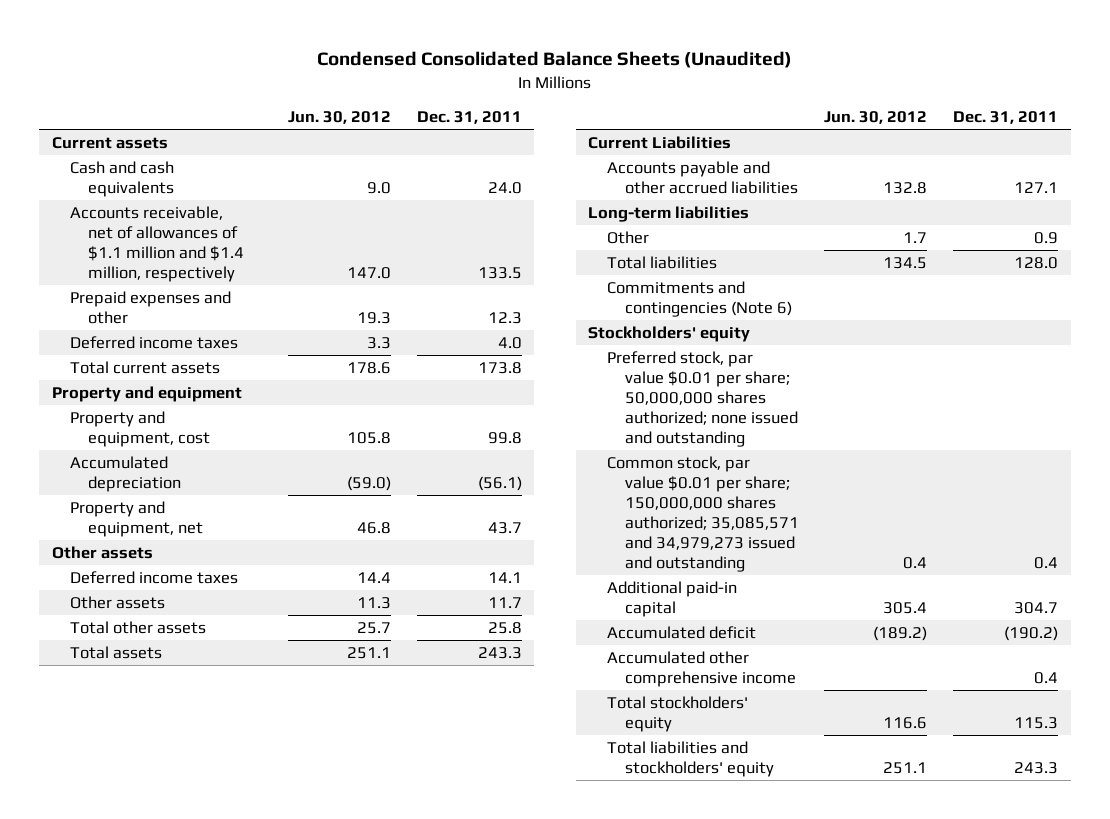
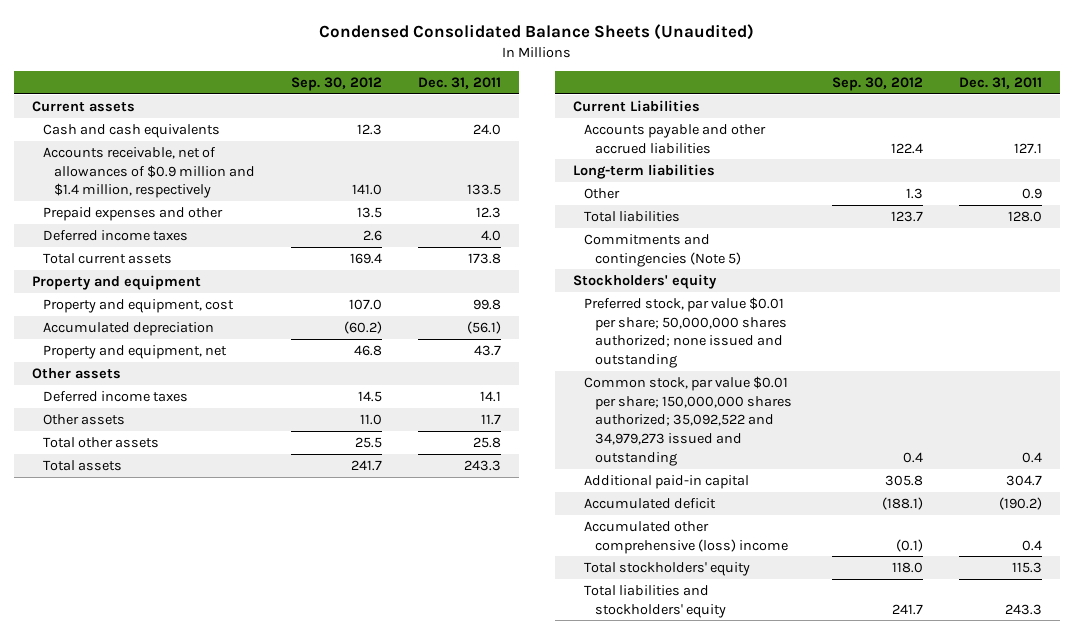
- | Jun. 30, 2012 | Dec. 31, 2011
+ | Sep. 30, 2012 | Dec. 31, 2011
- Accounts receivable, net of allowances of $1.1 million and $1.4 million, respectively | 147.0 | 133.5
+ Accounts receivable, net of allowances of $0.9 million and $1.4 million, respectively | 141.0 | 133.5
- Commitments and contingencies (Note 6)
+ Commitments and contingencies (Note 5)
- Common stock, par value $0.01 per share; 150,000,000 shares authorized; 35,085,571 and 34,979,273 issued and outstanding | 0.4 | 0.4
+ Common stock, par value $0.01 per share; 150,000,000 shares authorized; 35,092,522 and 34,979,273 issued and outstanding | 0.4 | 0.4
- Accumulated other comprehensive income | | 0.4
+ Accumulated other comprehensive (loss) income | (0.1) | 0.4

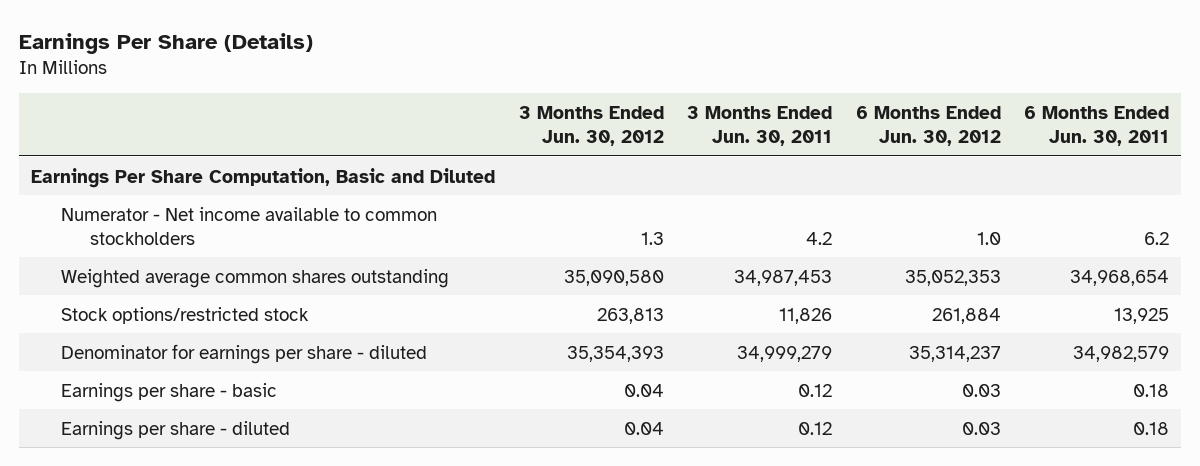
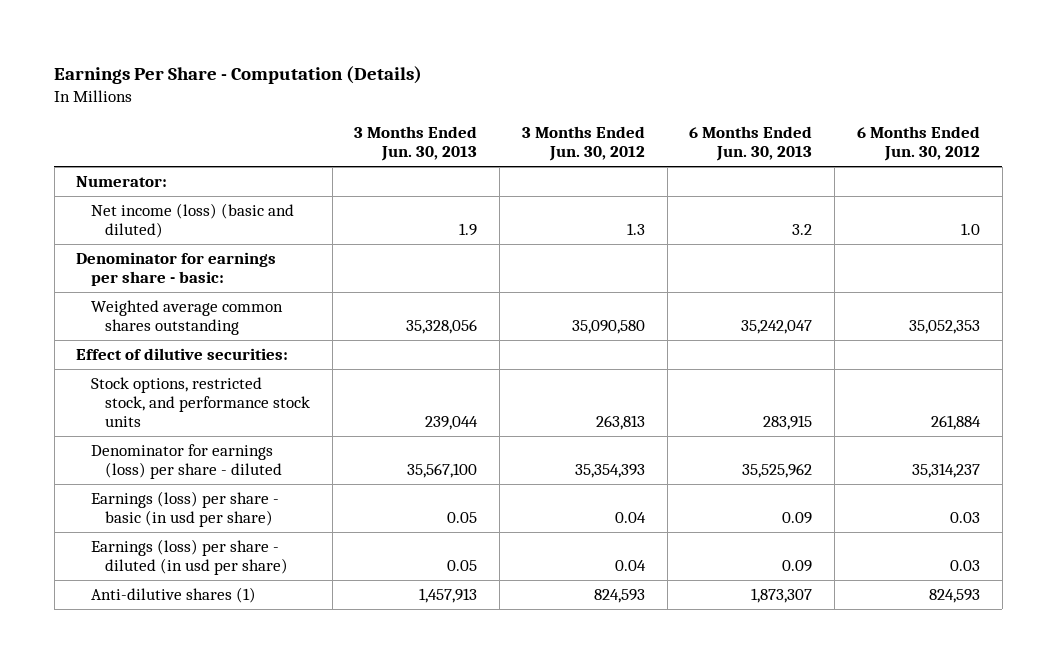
- Earnings Per Share (Details)
+ Earnings Per Share - Computation (Details)
- | 3 Months Ended Jun. 30, 2012 | 3 Months Ended Jun. 30, 2011 | 6 Months Ended Jun. 30, 2012 | 6 Months Ended Jun. 30, 2011
+ | 3 Months Ended Jun. 30, 2013 | 3 Months Ended Jun. 30, 2012 | 6 Months Ended Jun. 30, 2013 | 6 Months Ended Jun. 30, 2012
- Earnings Per Share Computation, Basic and Diluted
- Numerator - Net income available to common stockholders | 1.3 | 4.2 | 1.0 | 6.2
+ Numerator:
+ Net income (loss) (basic and diluted) | 1.9 | 1.3 | 3.2 | 1.0
+ Denominator for earnings per share - basic:
- Stock options/restricted stock | 263,813 | 11,826 | 261,884 | 13,925
- Denominator for earnings per share - diluted | 35,354,393 | 34,999,279 | 35,314,237 | 34,982,579
- Earnings per share - basic | 0.04 | 0.12 | 0.03 | 0.18
- Earnings per share - diluted | 0.04 | 0.12 | 0.03 | 0.18
+ Effect of dilutive securities:
+ Stock options, restricted stock, and performance stock units | 239,044 | 263,813 | 283,915 | 261,884
+ Denominator for earnings (loss) per share - diluted | 35,567,100 | 35,354,393 | 35,525,962 | 35,314,237
+ Earnings (loss) per share - basic (in usd per share) | 0.05 | 0.04 | 0.09 | 0.03
+ Earnings (loss) per share - diluted (in usd per share) | 0.05 | 0.04 | 0.09 | 0.03
+ Anti-dilutive shares (1) | 1,457,913 | 824,593 | 1,873,307 | 824,593

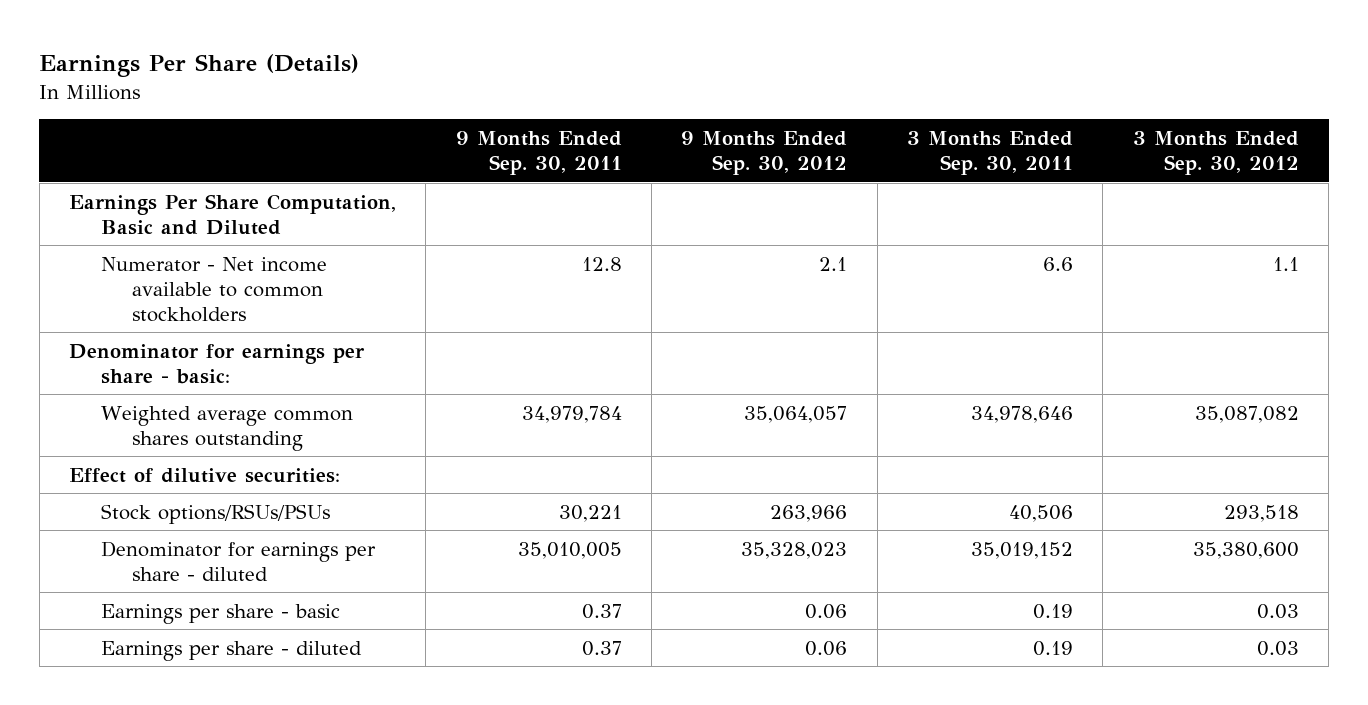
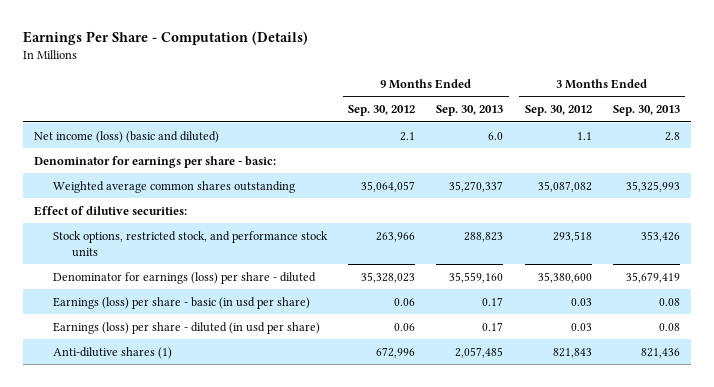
- Earnings Per Share (Details)
+ Earnings Per Share - Computation (Details)
- | 9 Months Ended Sep. 30, 2011 | 9 Months Ended Sep. 30, 2012 | 3 Months Ended Sep. 30, 2011 | 3 Months Ended Sep. 30, 2012
+ | 9 Months Ended Sep. 30, 2012 | 9 Months Ended Sep. 30, 2013 | 3 Months Ended Sep. 30, 2012 | 3 Months Ended Sep. 30, 2013
- Earnings Per Share Computation, Basic and Diluted
- Numerator - Net income available to common stockholders | 12.8 | 2.1 | 6.6 | 1.1
+ Net income (loss) (basic and diluted) | 2.1 | 6.0 | 1.1 | 2.8
- Stock options/RSUs/PSUs | 30,221 | 263,966 | 40,506 | 293,518
- Denominator for earnings per share - diluted | 35,010,005 | 35,328,023 | 35,019,152 | 35,380,600
- Earnings per share - basic | 0.37 | 0.06 | 0.19 | 0.03
- Earnings per share - diluted | 0.37 | 0.06 | 0.19 | 0.03
+ Stock options, restricted stock, and performance stock units | 263,966 | 288,823 | 293,518 | 353,426
+ Denominator for earnings (loss) per share - diluted | 35,328,023 | 35,559,160 | 35,380,600 | 35,679,419
+ Earnings (loss) per share - basic (in usd per share) | 0.06 | 0.17 | 0.03 | 0.08
+ Earnings (loss) per share - diluted (in usd per share) | 0.06 | 0.17 | 0.03 | 0.08
+ Anti-dilutive shares (1) | 672,996 | 2,057,485 | 821,843 | 821,436

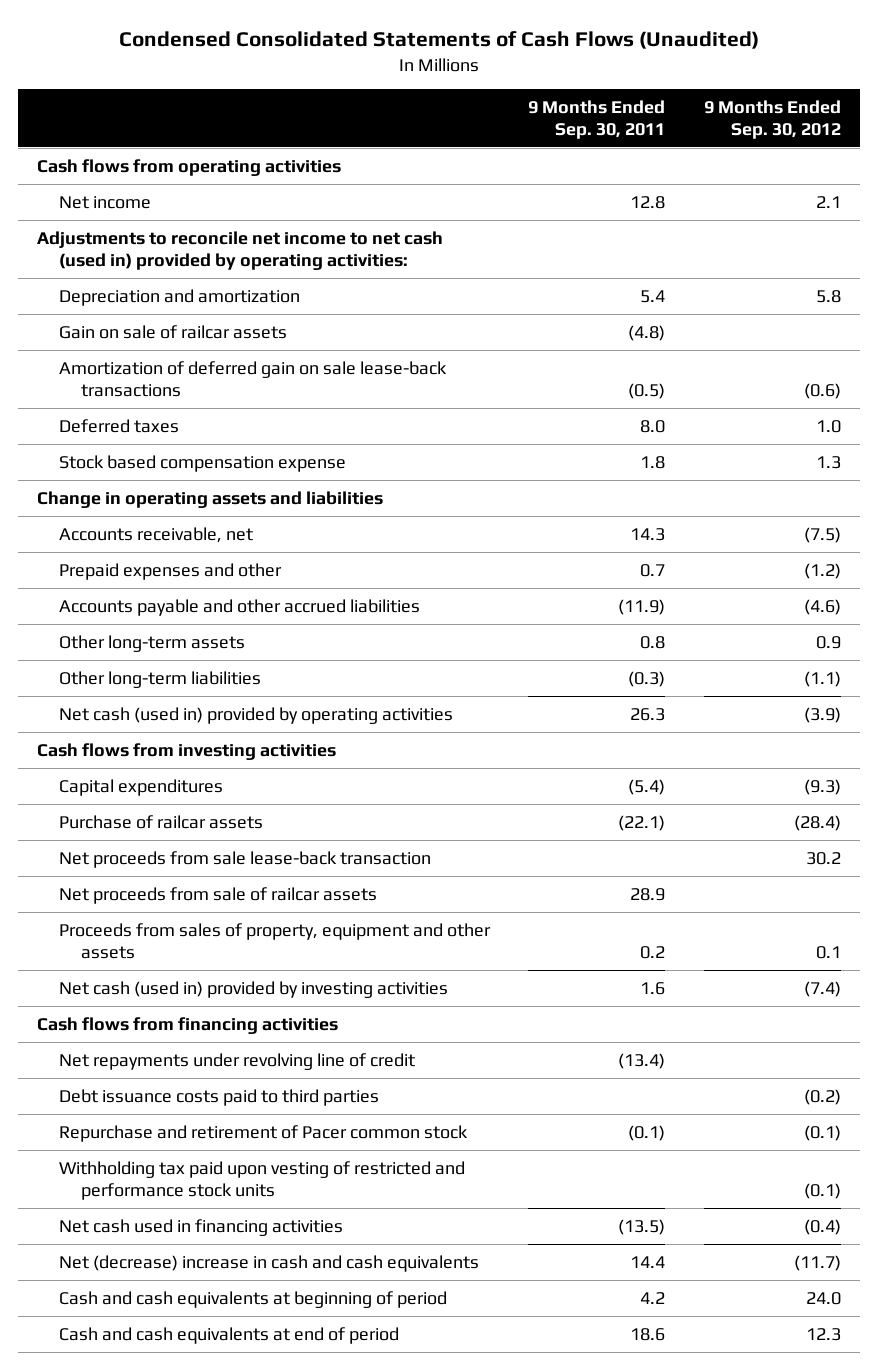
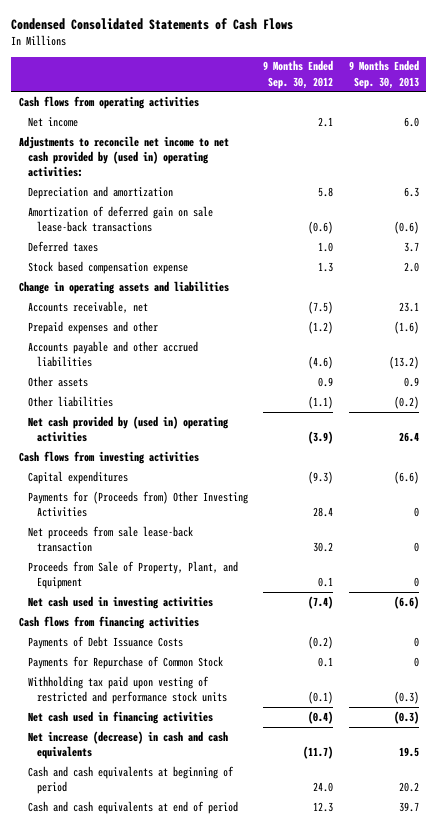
- Condensed Consolidated Statements of Cash Flows (Unaudited)
+ Condensed Consolidated Statements of Cash Flows
- | 9 Months Ended Sep. 30, 2011 | 9 Months Ended Sep. 30, 2012
+ | 9 Months Ended Sep. 30, 2012 | 9 Months Ended Sep. 30, 2013
- Adjustments to reconcile net income to net cash (used in) provided by operating activities:
+ Adjustments to reconcile net income to net cash provided by (used in) operating activities:
- Gain on sale of railcar assets | (4.8) |
- Other long-term assets | 0.8 | 0.9
- Other long-term liabilities | (0.3) | (1.1)
- Net cash (used in) provided by operating activities | 26.3 | (3.9)
+ Other assets | 0.9 | 0.9
+ Other liabilities | (1.1) | (0.2)
+ Net cash provided by (used in) operating activities | (3.9) | 26.4
- Purchase of railcar assets | (22.1) | (28.4)
+ Payments for (Proceeds from) Other Investing Activities | 28.4 | 0
- Net proceeds from sale of railcar assets | 28.9 |
- Proceeds from sales of property, equipment and other assets | 0.2 | 0.1
- Net cash (used in) provided by investing activities | 1.6 | (7.4)
+ Proceeds from Sale of Property, Plant, and Equipment | 0.1 | 0
+ Net cash used in investing activities | (7.4) | (6.6)
- Net repayments under revolving line of credit | (13.4) |
- Debt issuance costs paid to third parties | | (0.2)
- Repurchase and retirement of Pacer common stock | (0.1) | (0.1)
+ Payments of Debt Issuance Costs | (0.2) | 0
+ Payments for Repurchase of Common Stock | 0.1 | 0
- Net (decrease) increase in cash and cash equivalents | 14.4 | (11.7)
+ Net increase (decrease) in cash and cash equivalents | (11.7) | 19.5

